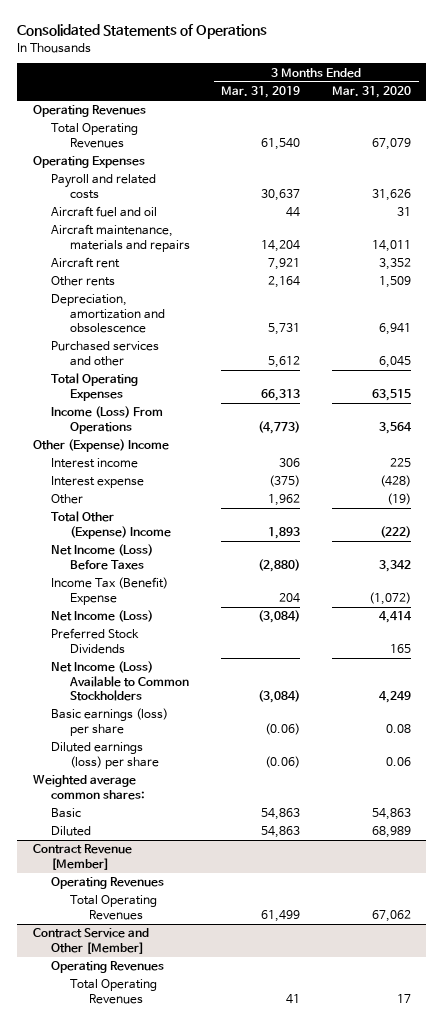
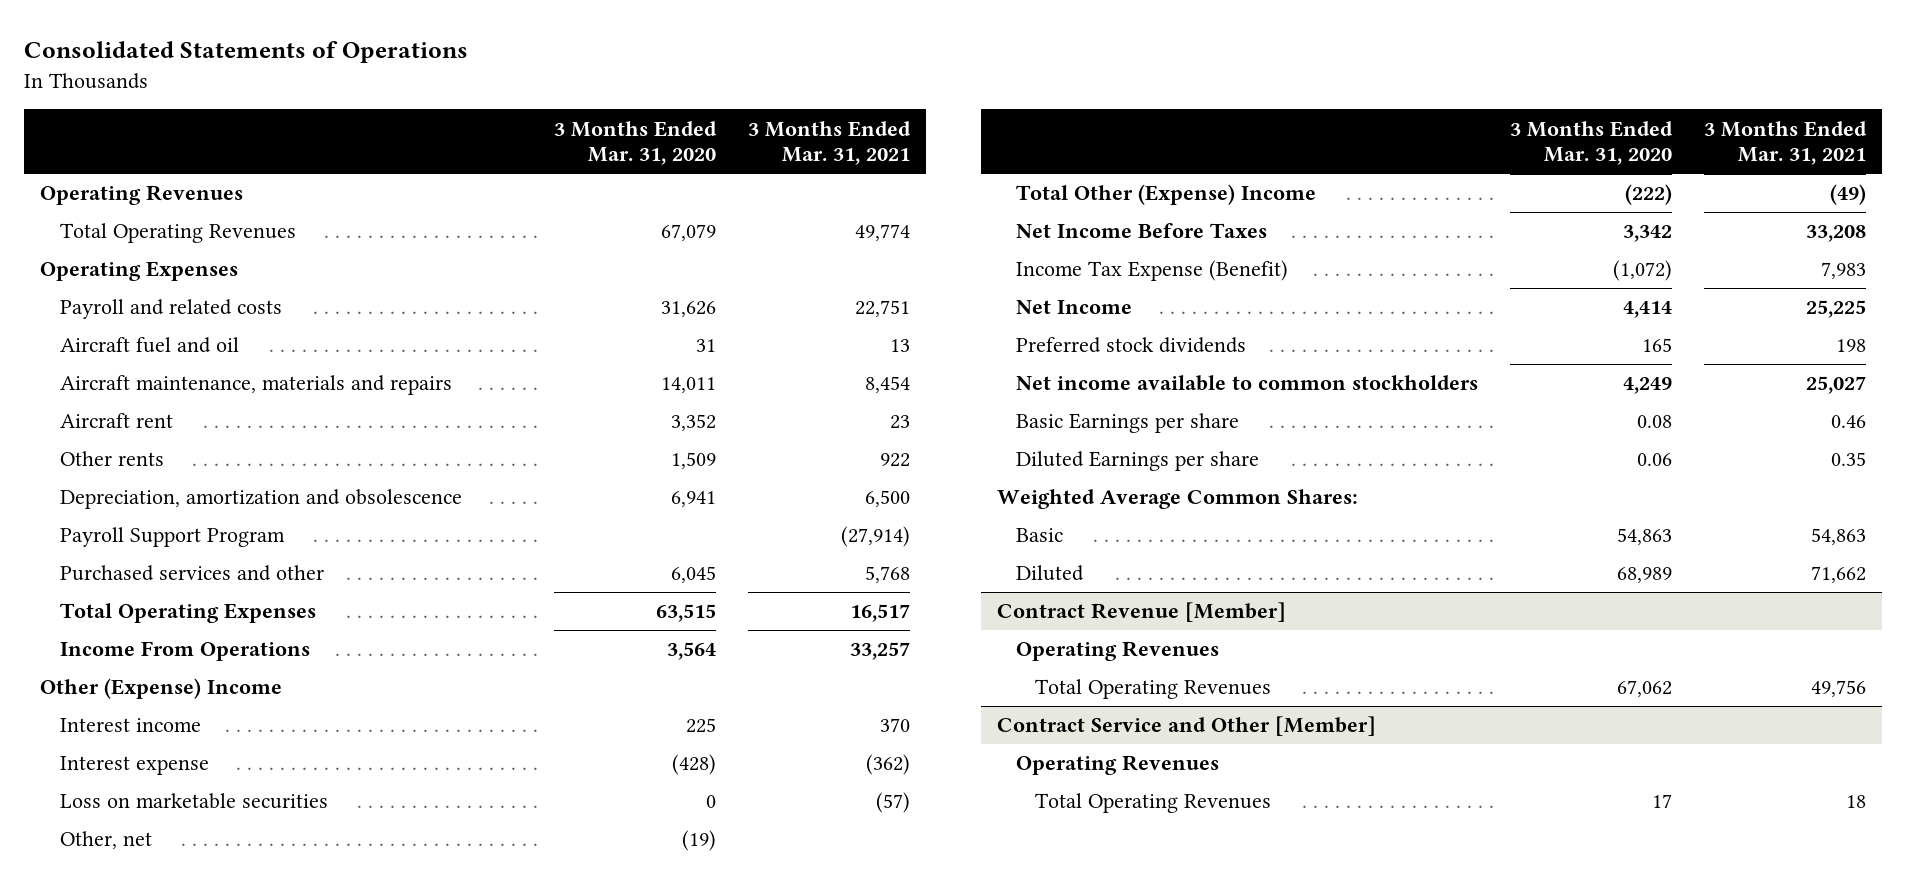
- | 3 Months Ended Mar. 31, 2019 | 3 Months Ended Mar. 31, 2020
+ | 3 Months Ended Mar. 31, 2020 | 3 Months Ended Mar. 31, 2021
+ Payroll Support Program | | (27,914)
- Income (Loss) From Operations | (4,773) | 3,564
+ Income From Operations | 3,564 | 33,257
- Other | 1,962 | (19)
+ Loss on marketable securities | 0 | (57)
+ Other, net | (19) |
- Net Income (Loss) Before Taxes | (2,880) | 3,342
- Income Tax (Benefit) Expense | 204 | (1,072)
- Net Income (Loss) | (3,084) | 4,414
- Preferred Stock Dividends | | 165
- Net Income (Loss) Available to Common Stockholders | (3,084) | 4,249
- Basic earnings (loss) per share | (0.06) | 0.08
- Diluted earnings (loss) per share | (0.06) | 0.06
- Weighted average common shares:
+ Net Income Before Taxes | 3,342 | 33,208
+ Income Tax Expense (Benefit) | (1,072) | 7,983
+ Net Income | 4,414 | 25,225
+ Preferred stock dividends | 165 | 198
+ Net income available to common stockholders | 4,249 | 25,027
+ Basic Earnings per share | 0.08 | 0.46
+ Diluted Earnings per share | 0.06 | 0.35
+ Weighted Average Common Shares:

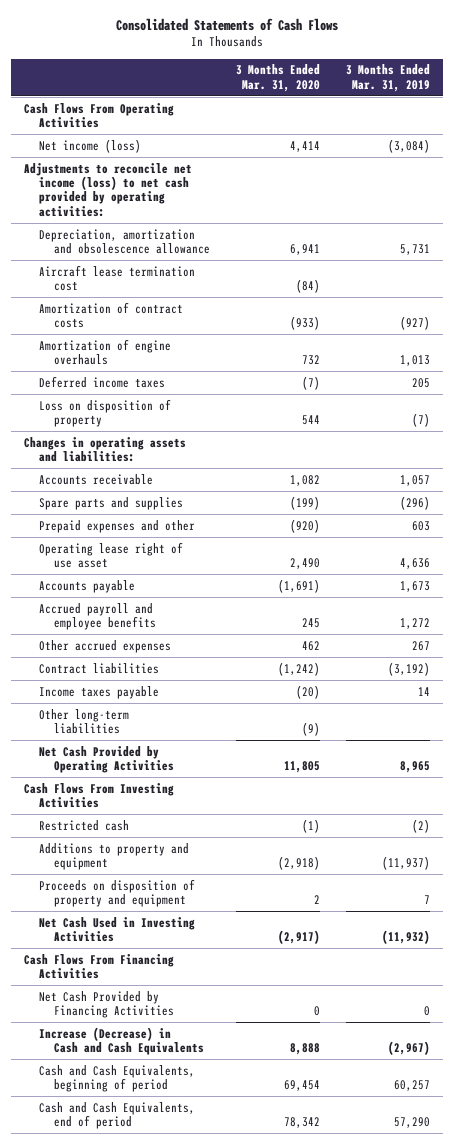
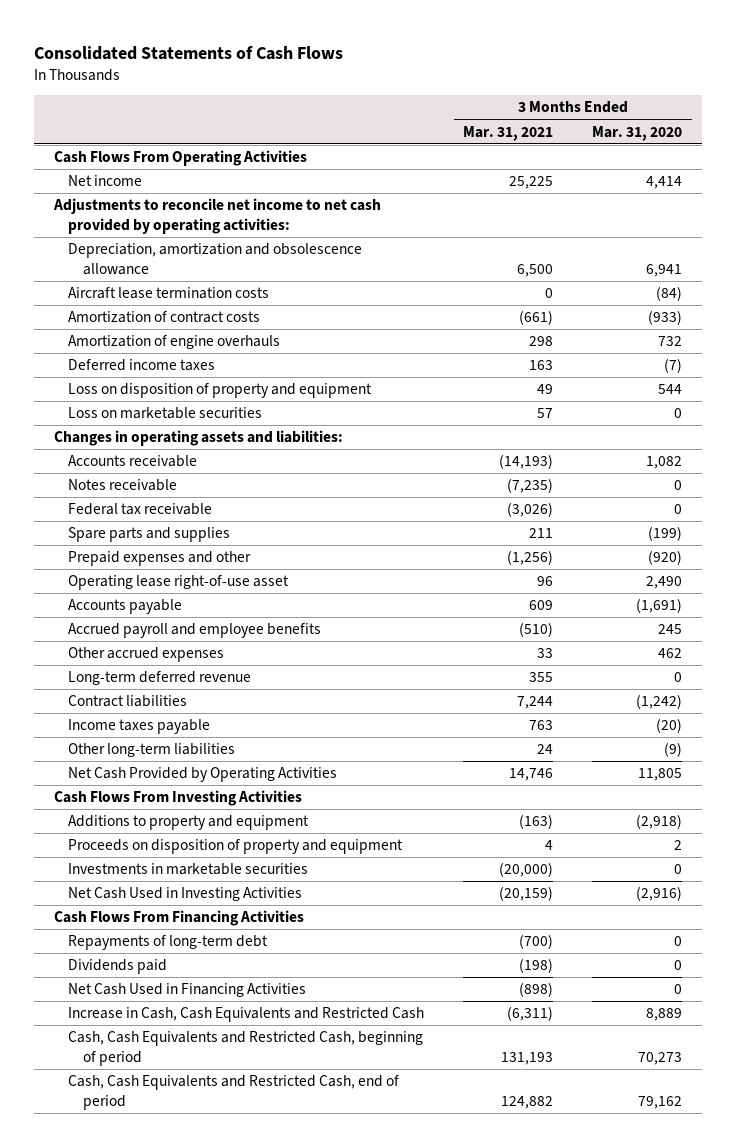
- | 3 Months Ended Mar. 31, 2020 | 3 Months Ended Mar. 31, 2019
+ | 3 Months Ended Mar. 31, 2021 | 3 Months Ended Mar. 31, 2020
- Net income (loss) | 4,414 | (3,084)
- Adjustments to reconcile net income (loss) to net cash provided by operating activities:
+ Net income | 25,225 | 4,414
+ Adjustments to reconcile net income to net cash provided by operating activities:
- Aircraft lease termination cost | (84) |
+ Aircraft lease termination costs | 0 | (84)
- Loss on disposition of property | 544 | (7)
+ Loss on disposition of property and equipment | 49 | 544
+ Loss on marketable securities | 57 | 0
+ Notes receivable | (7,235) | 0
+ Federal tax receivable | (3,026) | 0
- Operating lease right of use asset | 2,490 | 4,636
+ Operating lease right-of-use asset | 96 | 2,490
+ Long-term deferred revenue | 355 | 0
- Restricted cash | (1) | (2)
- Net Cash Used in Investing Activities | (2,917) | (11,932)
+ Investments in marketable securities | (20,000) | 0
+ Net Cash Used in Investing Activities | (20,159) | (2,916)
- Net Cash Provided by Financing Activities | 0 | 0
- Increase (Decrease) in Cash and Cash Equivalents | 8,888 | (2,967)
- Cash and Cash Equivalents, beginning of period | 69,454 | 60,257
- Cash and Cash Equivalents, end of period | 78,342 | 57,290
+ Repayments of long-term debt | (700) | 0
+ Dividends paid | (198) | 0
+ Net Cash Used in Financing Activities | (898) | 0
+ Increase in Cash, Cash Equivalents and Restricted Cash | (6,311) | 8,889
+ Cash, Cash Equivalents and Restricted Cash, beginning of period | 131,193 | 70,273
+ Cash, Cash Equivalents and Restricted Cash, end of period | 124,882 | 79,162

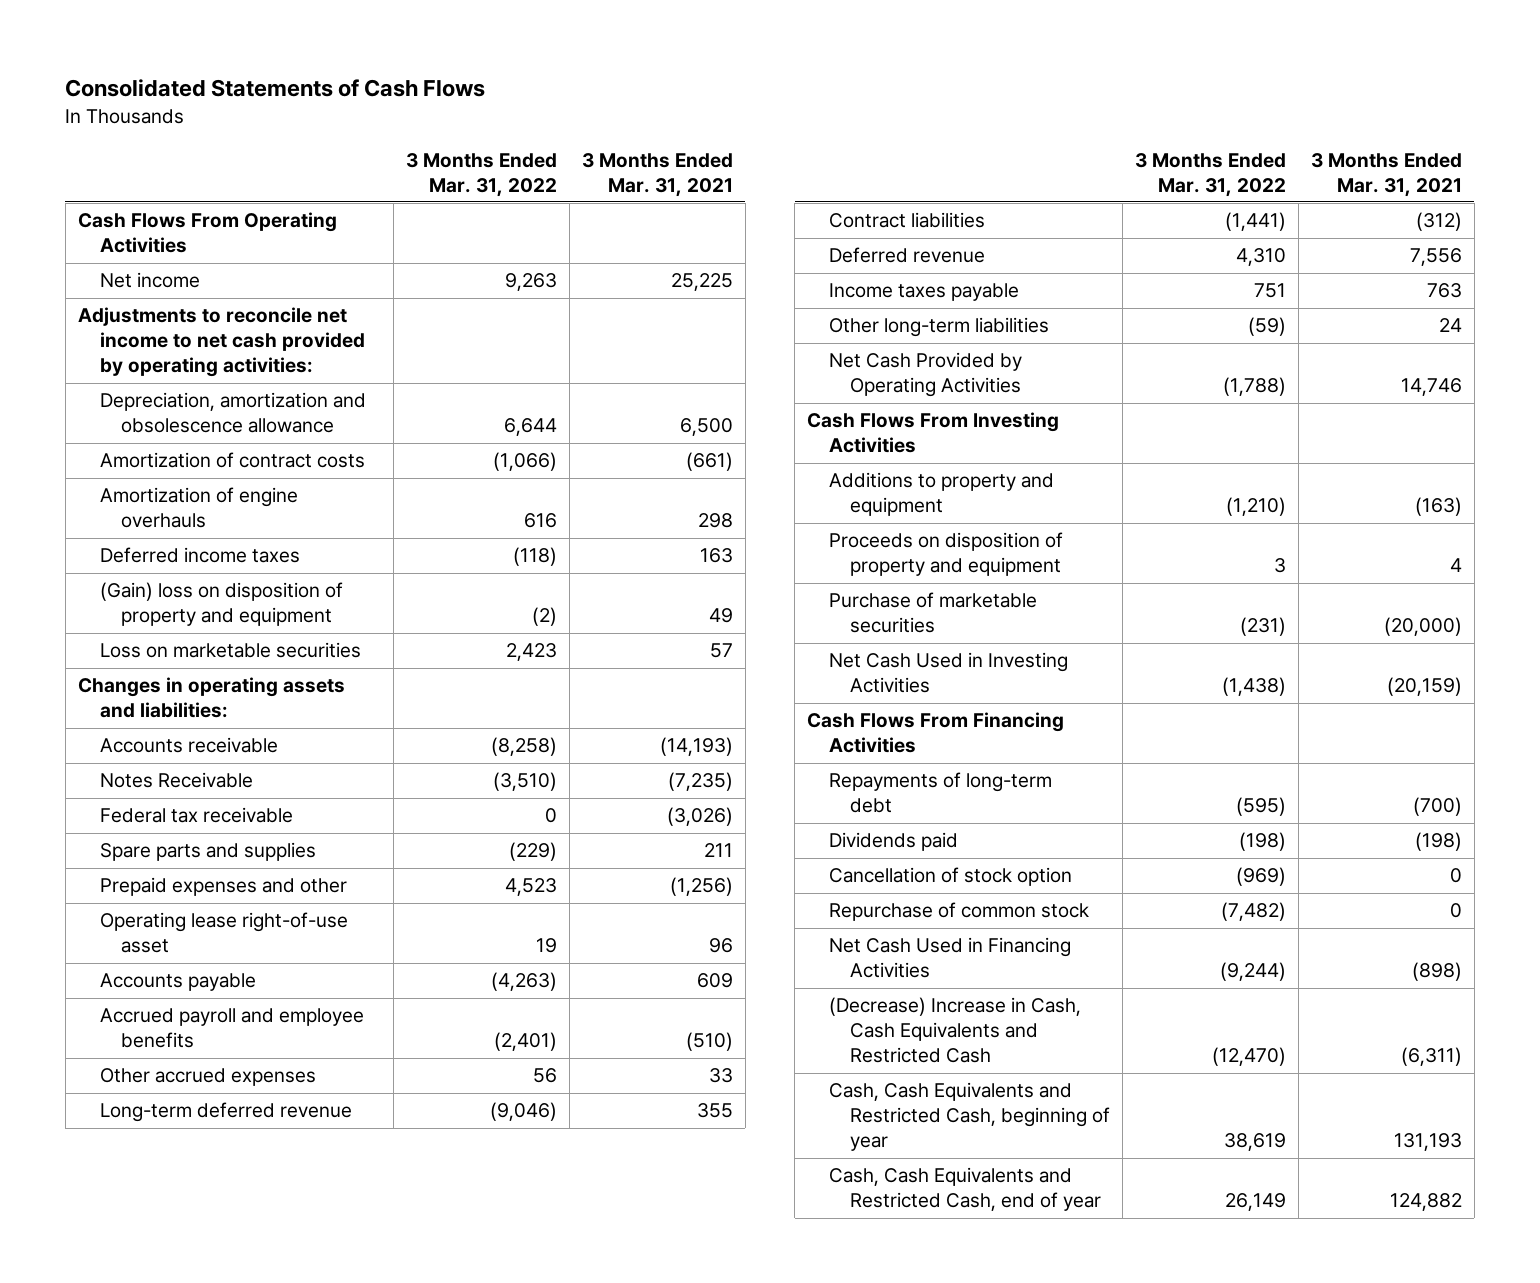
- | 3 Months Ended Mar. 31, 2021 | 3 Months Ended Mar. 31, 2020
+ | 3 Months Ended Mar. 31, 2022 | 3 Months Ended Mar. 31, 2021
- Aircraft lease termination costs | 0 | (84)
- Loss on disposition of property and equipment | 49 | 544
+ (Gain) loss on disposition of property and equipment | (2) | 49
- Notes receivable | (7,235) | 0
+ Notes Receivable | (3,510) | (7,235)
- Contract liabilities | 7,244 | (1,242)
+ Contract liabilities | (1,441) | (312)
+ Deferred revenue | 4,310 | 7,556
- Investments in marketable securities | (20,000) | 0
+ Purchase of marketable securities | (231) | (20,000)
+ Cancellation of stock option | (969) | 0
+ Repurchase of common stock | (7,482) | 0
- Increase in Cash, Cash Equivalents and Restricted Cash | (6,311) | 8,889
- Cash, Cash Equivalents and Restricted Cash, beginning of period | 131,193 | 70,273
- Cash, Cash Equivalents and Restricted Cash, end of period | 124,882 | 79,162
+ (Decrease) Increase in Cash, Cash Equivalents and Restricted Cash | (12,470) | (6,311)
+ Cash, Cash Equivalents and Restricted Cash, beginning of year | 38,619 | 131,193
+ Cash, Cash Equivalents and Restricted Cash, end of year | 26,149 | 124,882

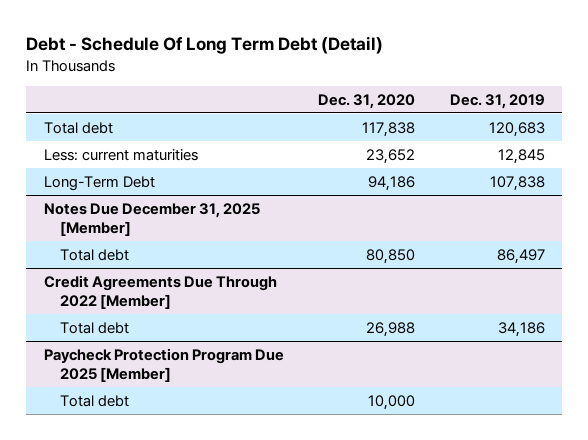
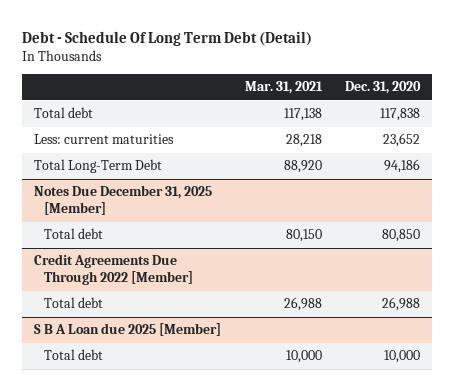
- | Dec. 31, 2020 | Dec. 31, 2019
+ | Mar. 31, 2021 | Dec. 31, 2020
- Long-Term Debt | 94,186 | 107,838
+ Total Long-Term Debt | 88,920 | 94,186
- Paycheck Protection Program Due 2025 [Member]
+ S B A Loan due 2025 [Member]

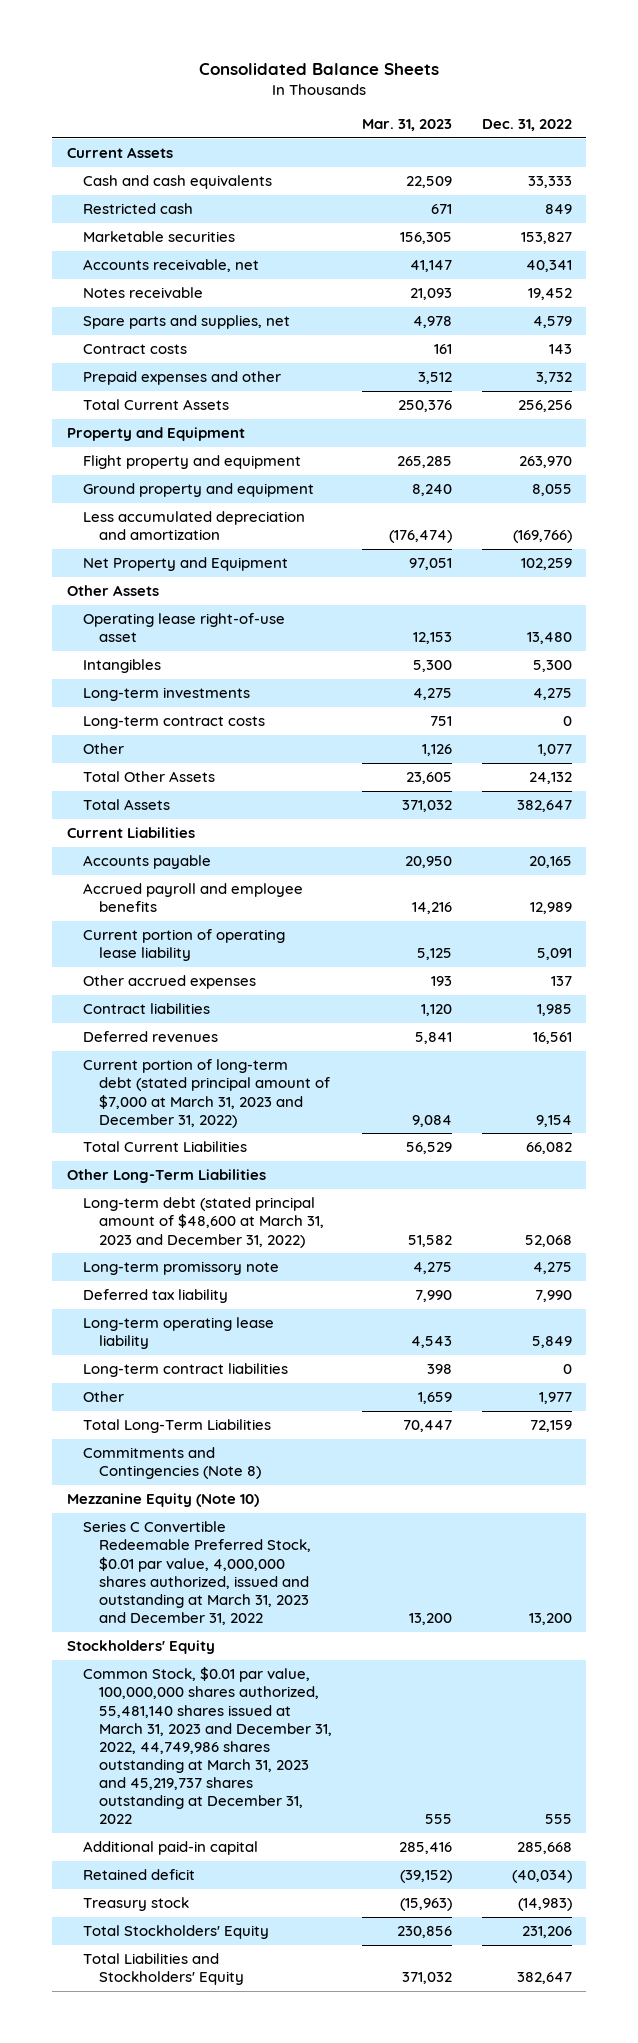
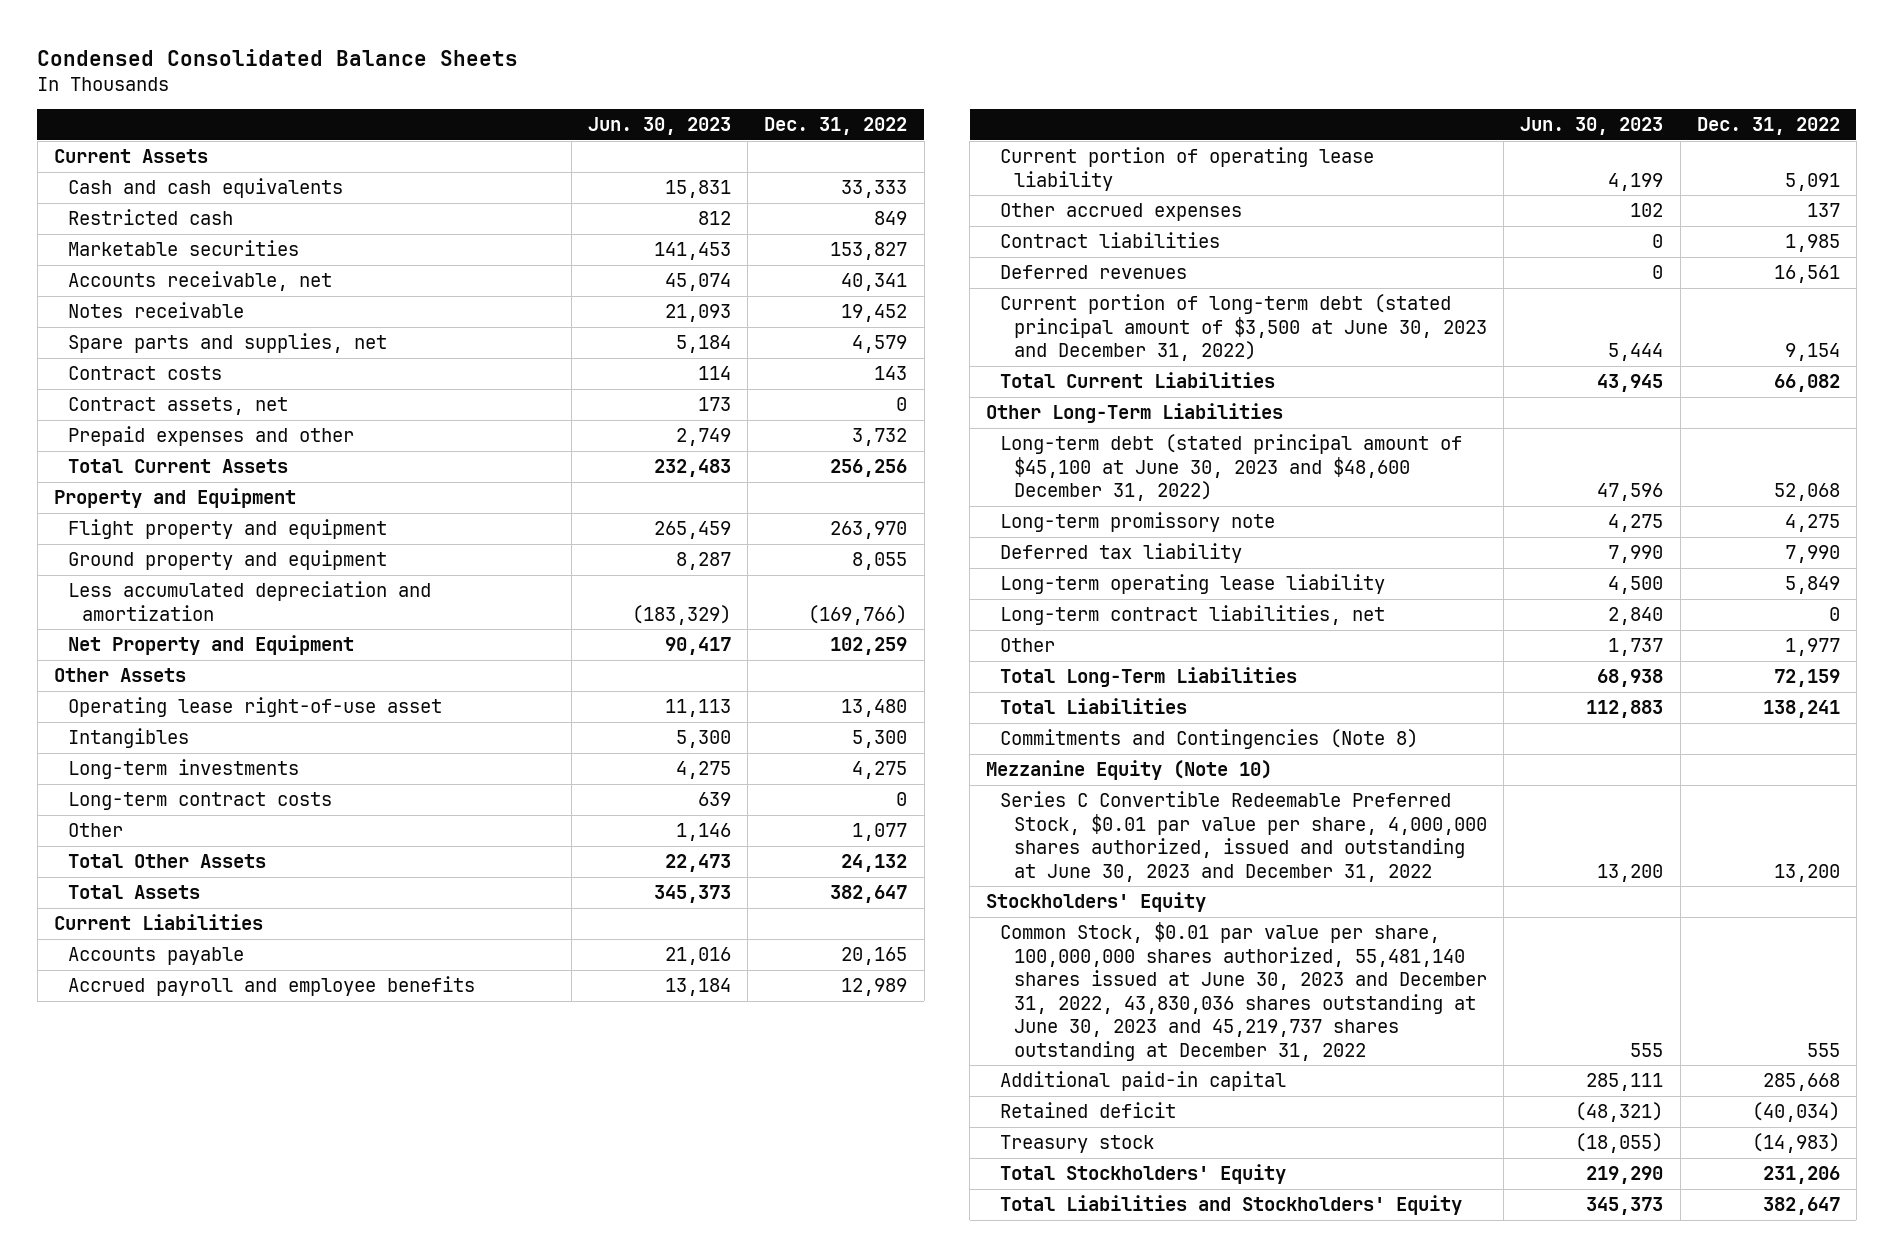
- Consolidated Balance Sheets
+ Condensed Consolidated Balance Sheets
- | Mar. 31, 2023 | Dec. 31, 2022
+ | Jun. 30, 2023 | Dec. 31, 2022
+ Contract assets, net | 173 | 0
- Current portion of long-term debt (stated principal amount of $7,000 at March 31, 2023 and December 31, 2022) | 9,084 | 9,154
+ Current portion of long-term debt (stated principal amount of $3,500 at June 30, 2023 and December 31, 2022) | 5,444 | 9,154
- Long-term debt (stated principal amount of $48,600 at March 31, 2023 and December 31, 2022) | 51,582 | 52,068
+ Long-term debt (stated principal amount of $45,100 at June 30, 2023 and $48,600 December 31, 2022) | 47,596 | 52,068
- Long-term contract liabilities | 398 | 0
+ Long-term contract liabilities, net | 2,840 | 0
+ Total Liabilities | 112,883 | 138,241
- Series C Convertible Redeemable Preferred Stock, $0.01 par value, 4,000,000 shares authorized, issued and outstanding at March 31, 2023 and December 31, 2022 | 13,200 | 13,200
+ Series C Convertible Redeemable Preferred Stock, $0.01 par value per share, 4,000,000 shares authorized, issued and outstanding at June 30, 2023 and December 31, 2022 | 13,200 | 13,200
- Common Stock, $0.01 par value, 100,000,000 shares authorized, 55,481,140 shares issued at March 31, 2023 and December 31, 2022, 44,749,986 shares outstanding at March 31, 2023 and 45,219,737 shares outstanding at December 31, 2022 | 555 | 555
+ Common Stock, $0.01 par value per share, 100,000,000 shares authorized, 55,481,140 shares issued at June 30, 2023 and December 31, 2022, 43,830,036 shares outstanding at June 30, 2023 and 45,219,737 shares outstanding at December 31, 2022 | 555 | 555

